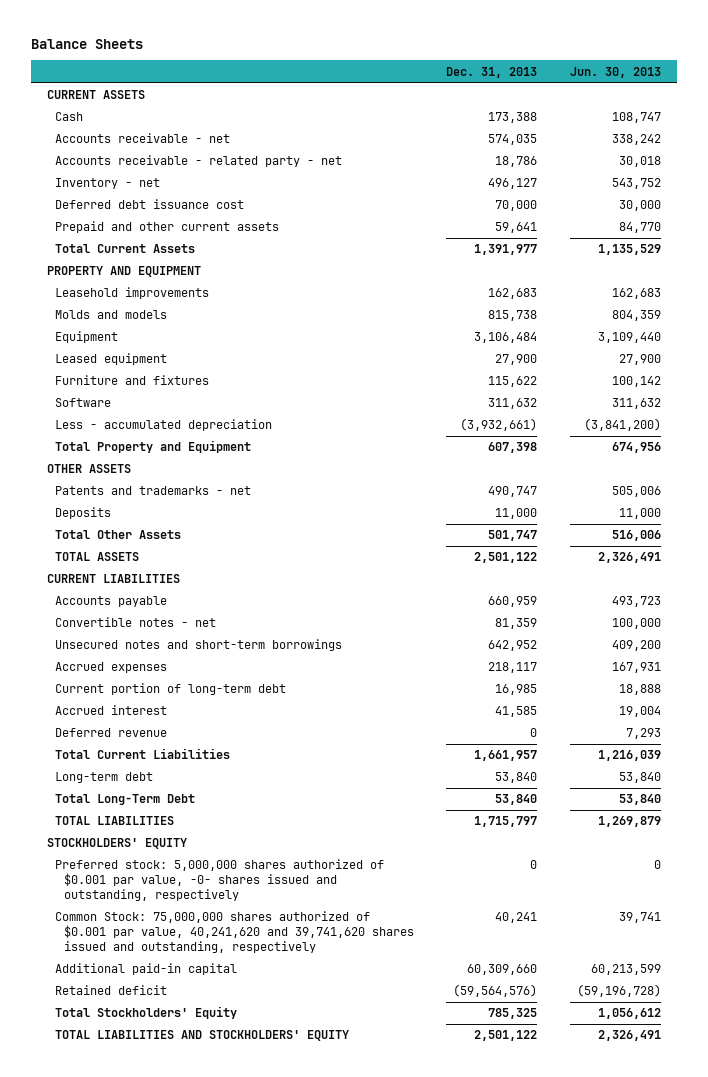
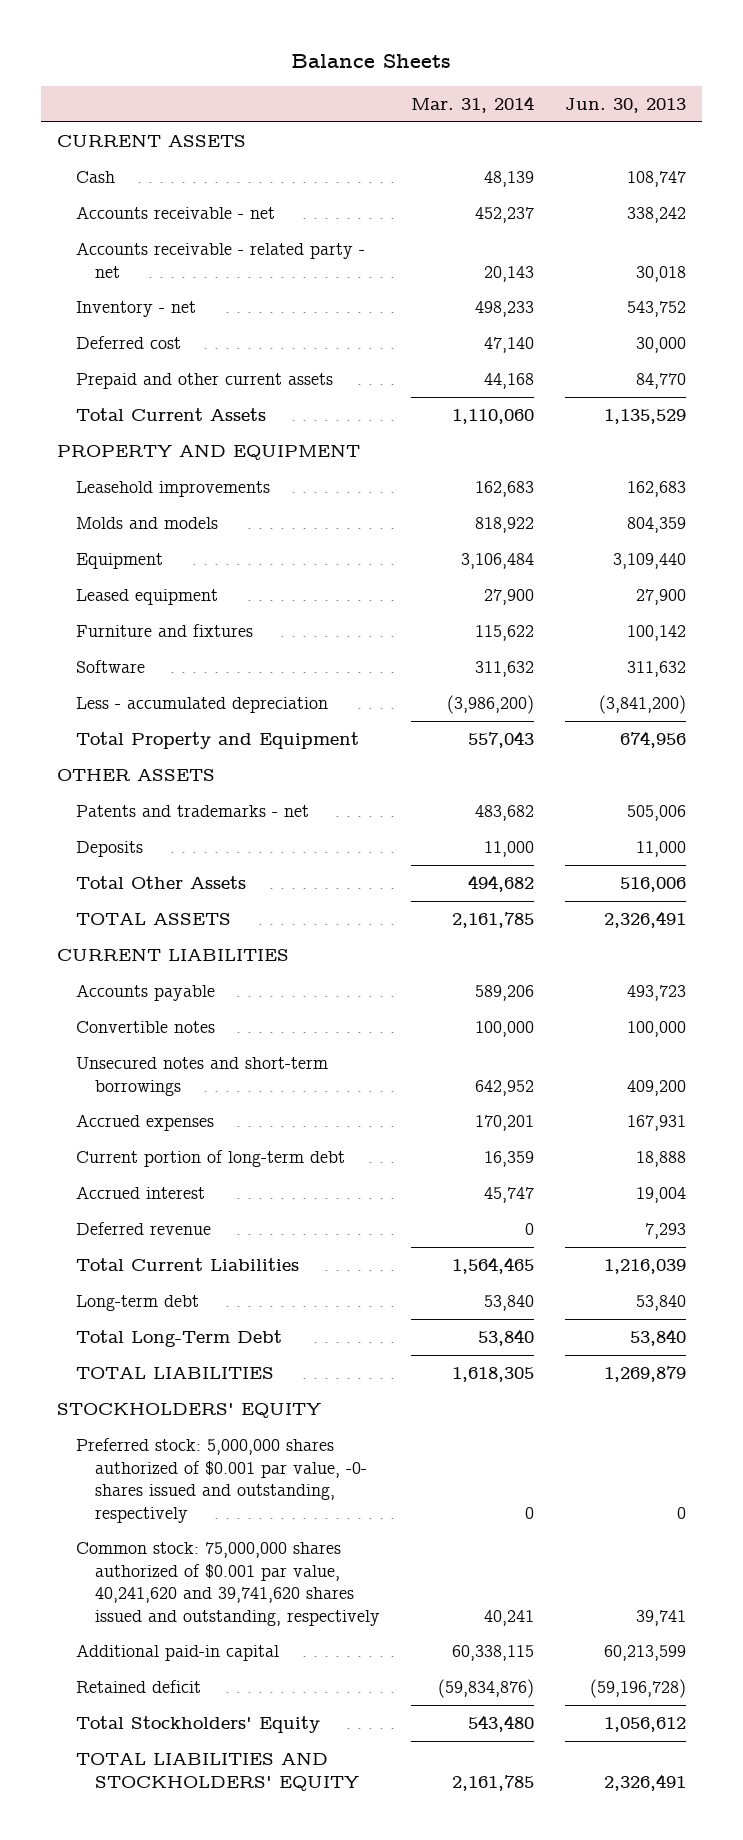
- | Dec. 31, 2013 | Jun. 30, 2013
+ | Mar. 31, 2014 | Jun. 30, 2013
- Deferred debt issuance cost | 70,000 | 30,000
+ Deferred cost | 47,140 | 30,000
- Convertible notes - net | 81,359 | 100,000
+ Convertible notes | 100,000 | 100,000
- Common Stock: 75,000,000 shares authorized of $0.001 par value, 40,241,620 and 39,741,620 shares issued and outstanding, respectively | 40,241 | 39,741
+ Common stock: 75,000,000 shares authorized of $0.001 par value, 40,241,620 and 39,741,620 shares issued and outstanding, respectively | 40,241 | 39,741

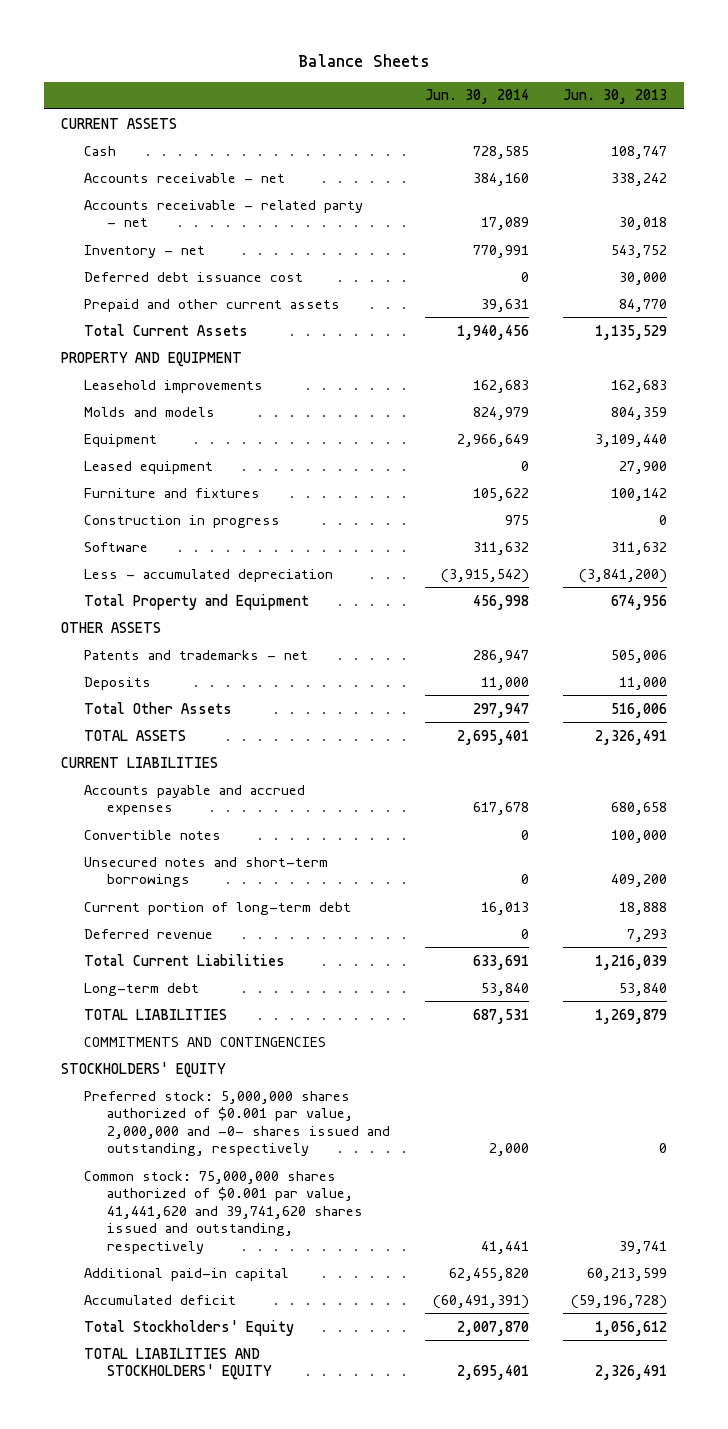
- | Mar. 31, 2014 | Jun. 30, 2013
+ | Jun. 30, 2014 | Jun. 30, 2013
- Deferred cost | 47,140 | 30,000
+ Deferred debt issuance cost | 0 | 30,000
+ Construction in progress | 975 | 0
- Accounts payable | 589,206 | 493,723
+ Accounts payable and accrued expenses | 617,678 | 680,658
- Accrued expenses | 170,201 | 167,931
- Accrued interest | 45,747 | 19,004
- Total Long-Term Debt | 53,840 | 53,840
+ COMMITMENTS AND CONTINGENCIES
- Preferred stock: 5,000,000 shares authorized of $0.001 par value, -0- shares issued and outstanding, respectively | 0 | 0
- Common stock: 75,000,000 shares authorized of $0.001 par value, 40,241,620 and 39,741,620 shares issued and outstanding, respectively | 40,241 | 39,741
+ Preferred stock: 5,000,000 shares authorized of $0.001 par value, 2,000,000 and -0- shares issued and outstanding, respectively | 2,000 | 0
+ Common stock: 75,000,000 shares authorized of $0.001 par value, 41,441,620 and 39,741,620 shares issued and outstanding, respectively | 41,441 | 39,741
- Retained deficit | (59,834,876) | (59,196,728)
+ Accumulated deficit | (60,491,391) | (59,196,728)

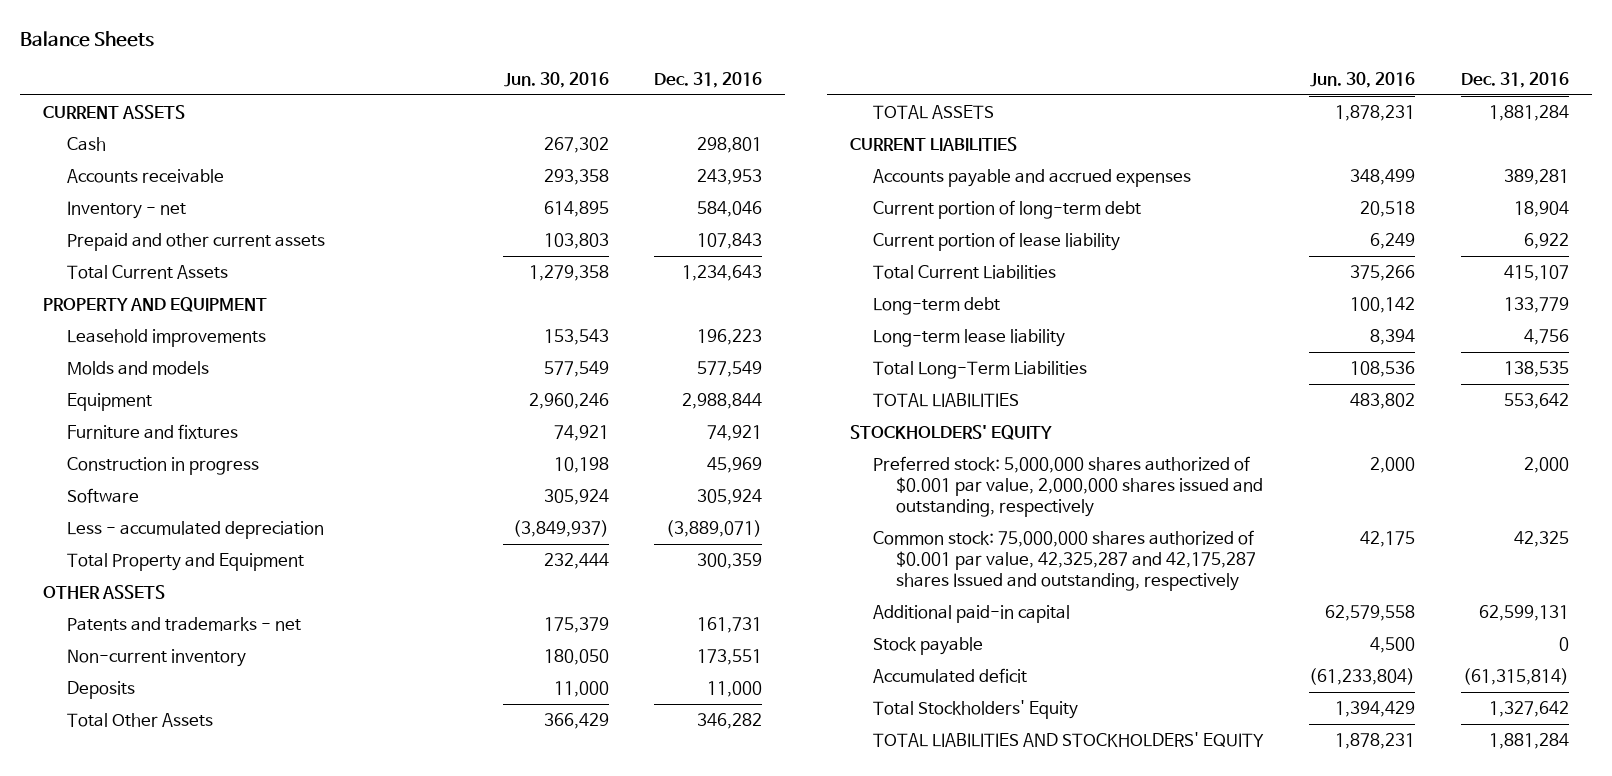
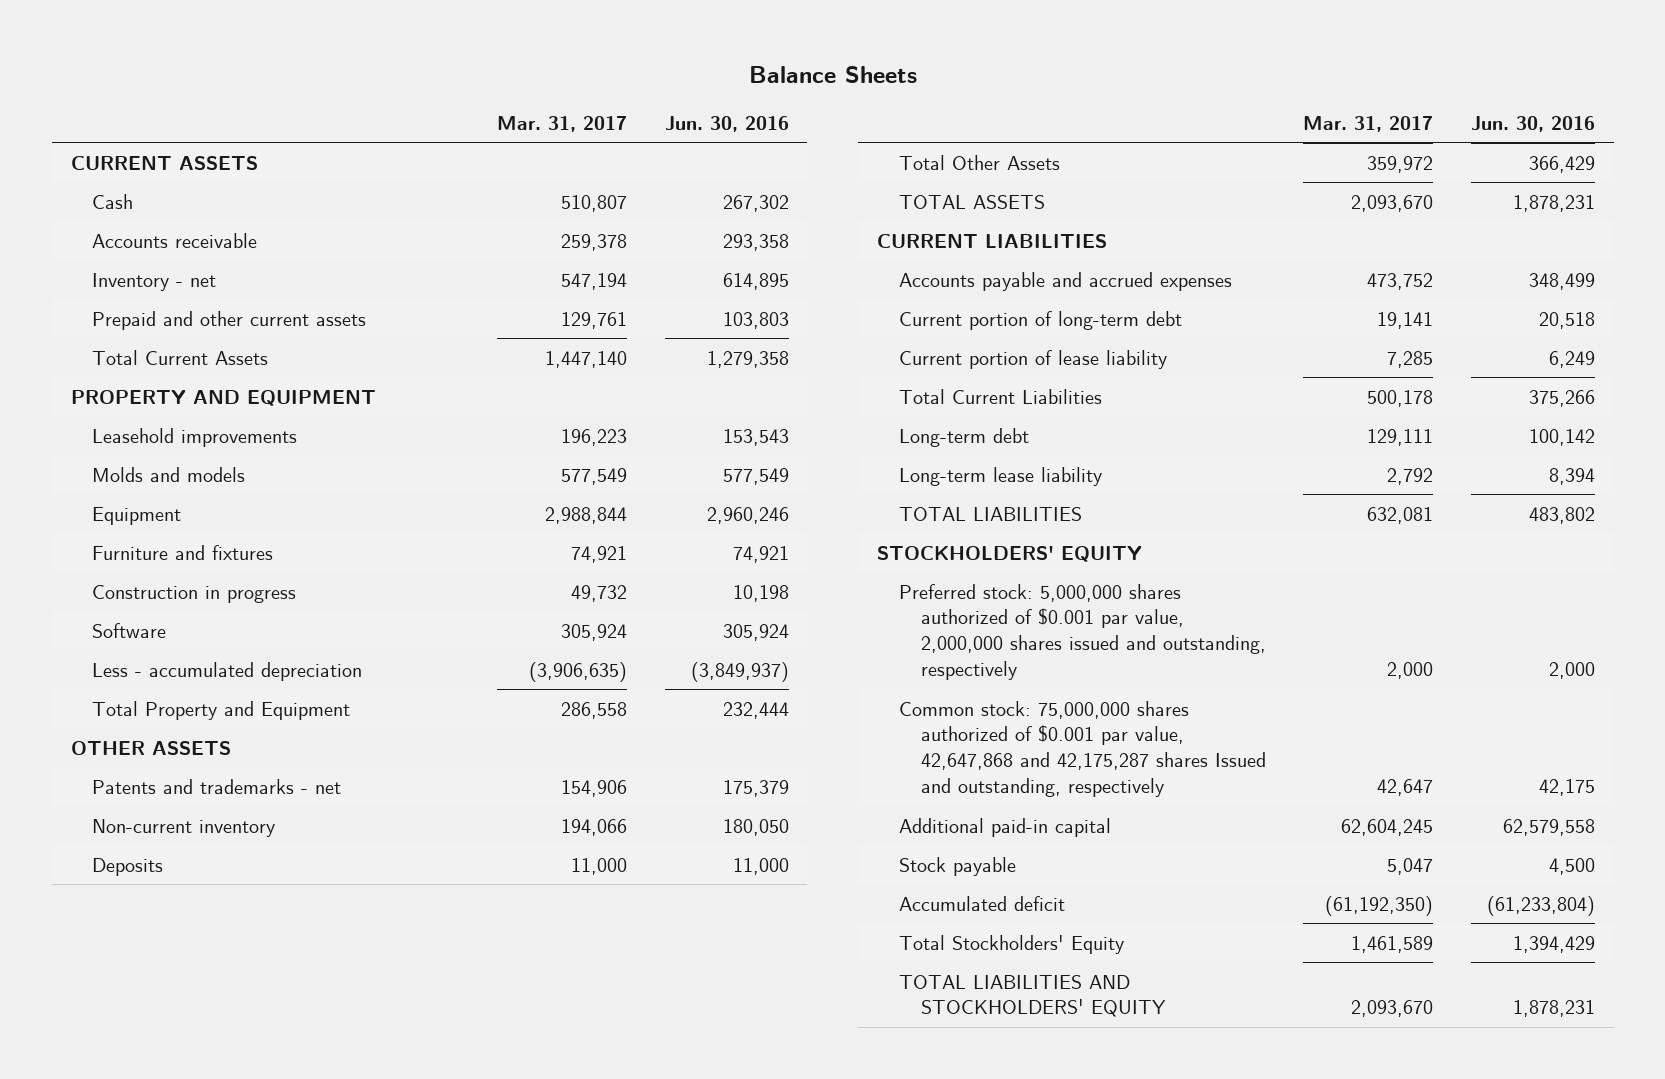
- | Jun. 30, 2016 | Dec. 31, 2016
+ | Mar. 31, 2017 | Jun. 30, 2016
- Total Long-Term Liabilities | 108,536 | 138,535
- Common stock: 75,000,000 shares authorized of $0.001 par value, 42,325,287 and 42,175,287 shares Issued and outstanding, respectively | 42,175 | 42,325
+ Common stock: 75,000,000 shares authorized of $0.001 par value, 42,647,868 and 42,175,287 shares Issued and outstanding, respectively | 42,647 | 42,175

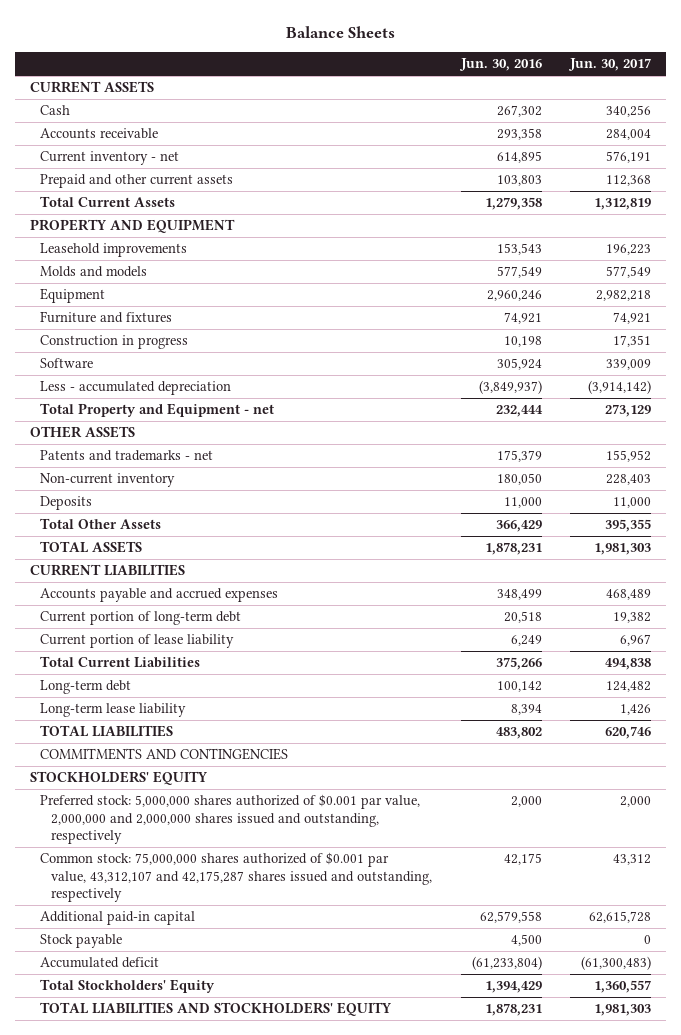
- | Mar. 31, 2017 | Jun. 30, 2016
+ | Jun. 30, 2016 | Jun. 30, 2017
- Inventory - net | 547,194 | 614,895
+ Current inventory - net | 614,895 | 576,191
- Total Property and Equipment | 286,558 | 232,444
+ Total Property and Equipment - net | 232,444 | 273,129
+ COMMITMENTS AND CONTINGENCIES
- Preferred stock: 5,000,000 shares authorized of $0.001 par value, 2,000,000 shares issued and outstanding, respectively | 2,000 | 2,000
- Common stock: 75,000,000 shares authorized of $0.001 par value, 42,647,868 and 42,175,287 shares Issued and outstanding, respectively | 42,647 | 42,175
+ Preferred stock: 5,000,000 shares authorized of $0.001 par value, 2,000,000 and 2,000,000 shares issued and outstanding, respectively | 2,000 | 2,000
+ Common stock: 75,000,000 shares authorized of $0.001 par value, 43,312,107 and 42,175,287 shares issued and outstanding, respectively | 42,175 | 43,312

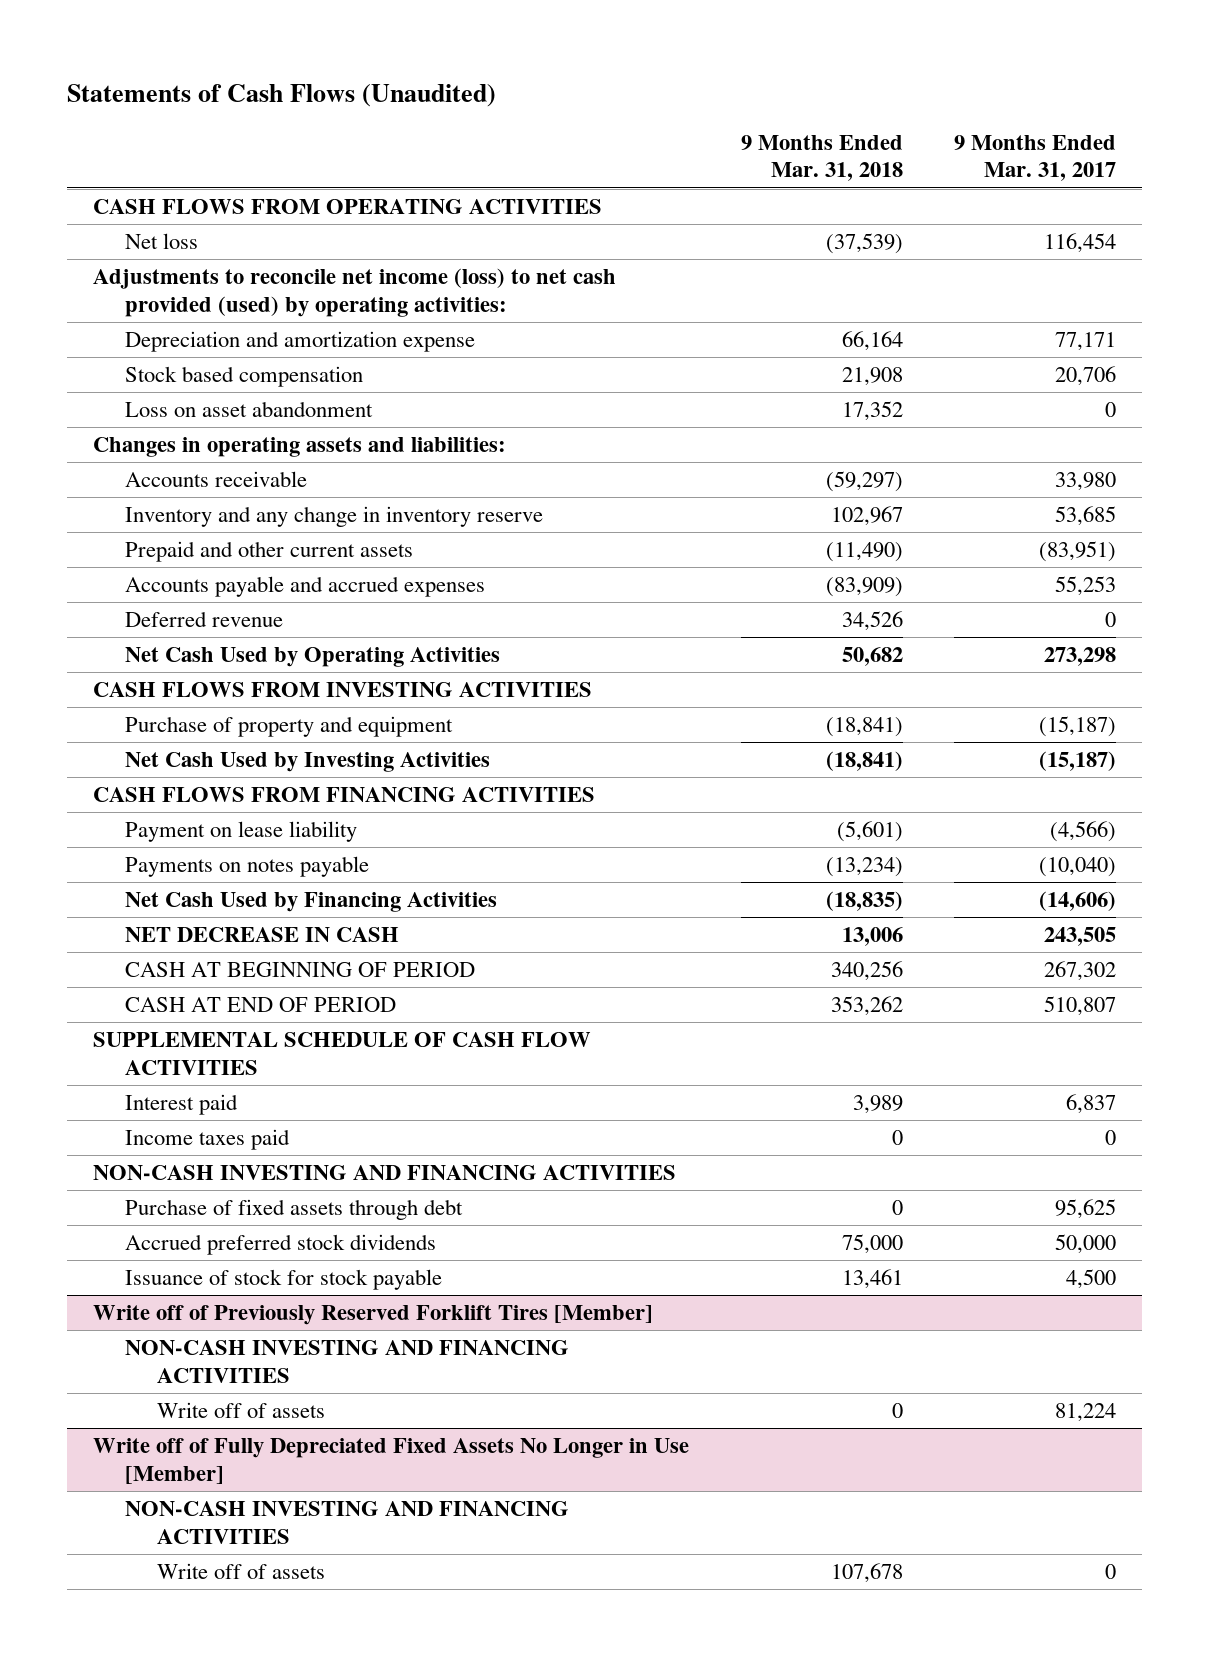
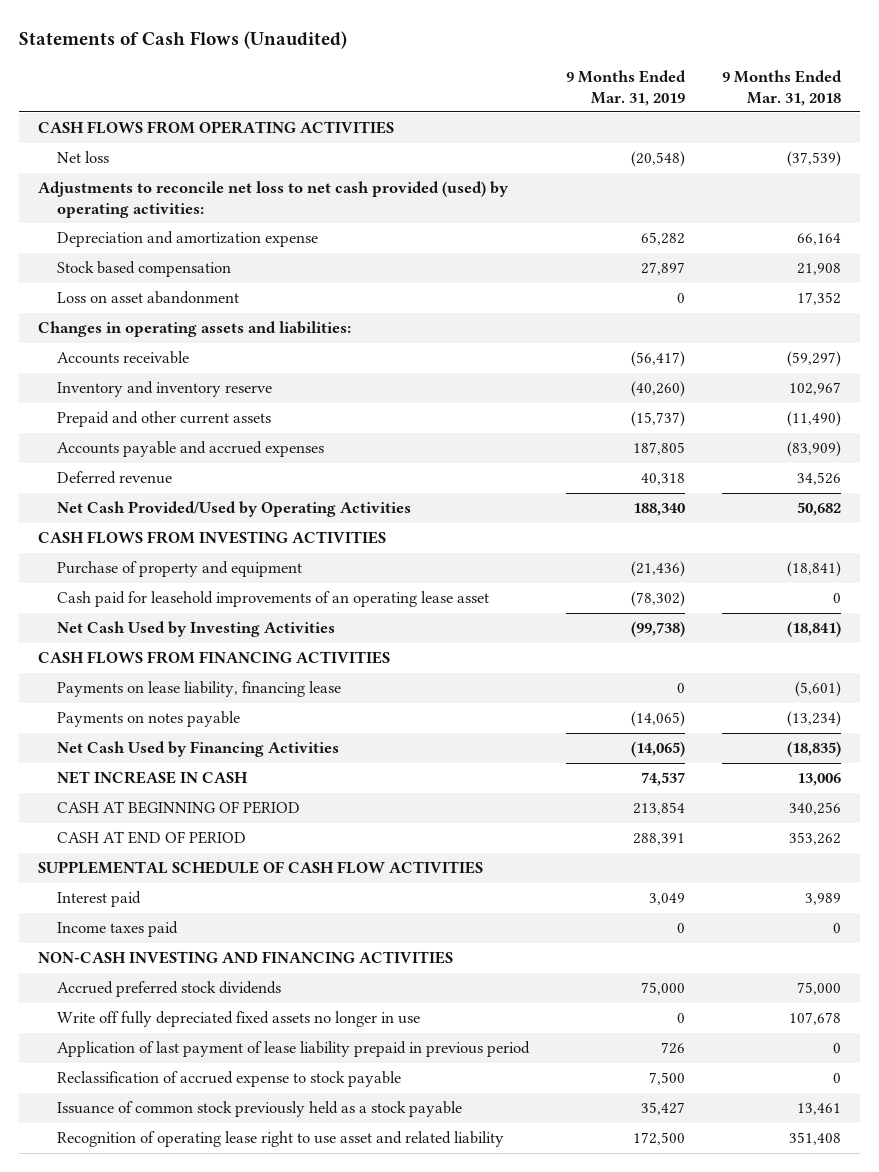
- | 9 Months Ended Mar. 31, 2018 | 9 Months Ended Mar. 31, 2017
+ | 9 Months Ended Mar. 31, 2019 | 9 Months Ended Mar. 31, 2018
- Adjustments to reconcile net income (loss) to net cash provided (used) by operating activities:
+ Adjustments to reconcile net loss to net cash provided (used) by operating activities:
- Inventory and any change in inventory reserve | 102,967 | 53,685
+ Inventory and inventory reserve | (40,260) | 102,967
- Net Cash Used by Operating Activities | 50,682 | 273,298
+ Net Cash Provided/Used by Operating Activities | 188,340 | 50,682
+ Cash paid for leasehold improvements of an operating lease asset | (78,302) | 0
- Payment on lease liability | (5,601) | (4,566)
+ Payments on lease liability, financing lease | 0 | (5,601)
- NET DECREASE IN CASH | 13,006 | 243,505
+ NET INCREASE IN CASH | 74,537 | 13,006
- Purchase of fixed assets through debt | 0 | 95,625
- Issuance of stock for stock payable | 13,461 | 4,500
- Write off of Previously Reserved Forklift Tires [Member]
- NON-CASH INVESTING AND FINANCING ACTIVITIES
- Write off of assets | 0 | 81,224
- Write off of Fully Depreciated Fixed Assets No Longer in Use [Member]
- NON-CASH INVESTING AND FINANCING ACTIVITIES
- Write off of assets | 107,678 | 0
+ Write off fully depreciated fixed assets no longer in use | 0 | 107,678
+ Application of last payment of lease liability prepaid in previous period | 726 | 0
+ Reclassification of accrued expense to stock payable | 7,500 | 0
+ Issuance of common stock previously held as a stock payable | 35,427 | 13,461
+ Recognition of operating lease right to use asset and related liability | 172,500 | 351,408

